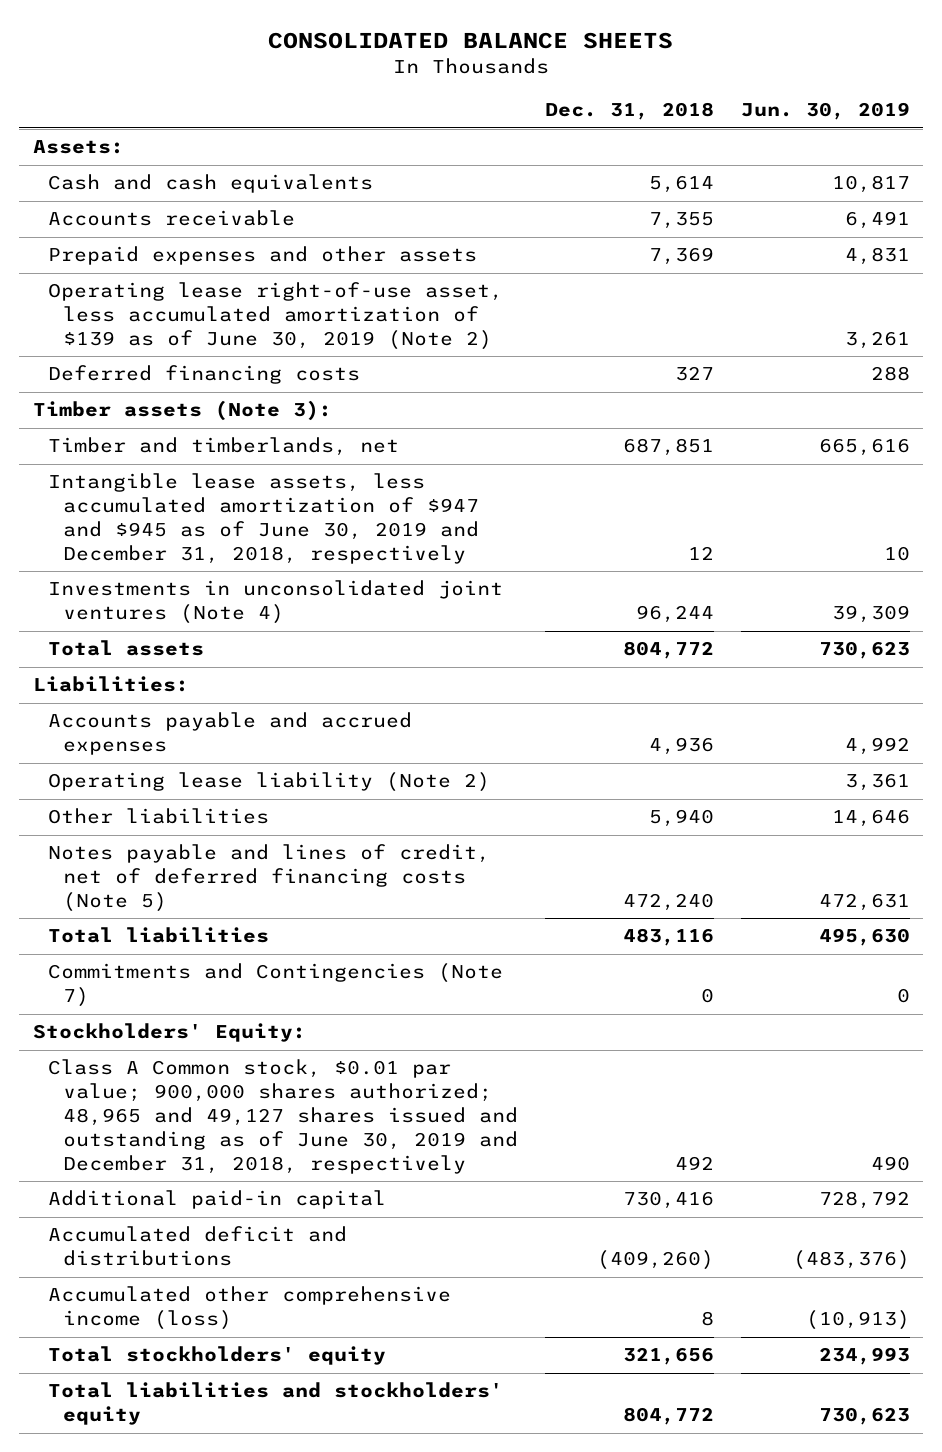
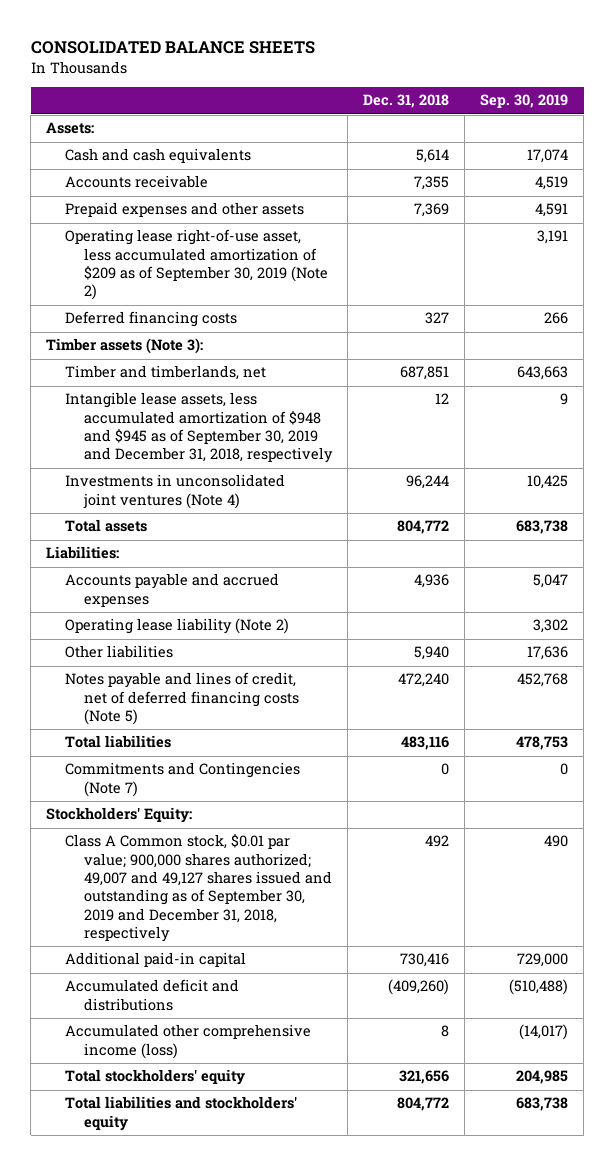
- | Dec. 31, 2018 | Jun. 30, 2019
+ | Dec. 31, 2018 | Sep. 30, 2019
- Operating lease right-of-use asset, less accumulated amortization of $139 as of June 30, 2019 (Note 2) | | 3,261
+ Operating lease right-of-use asset, less accumulated amortization of $209 as of September 30, 2019 (Note 2) | | 3,191
- Intangible lease assets, less accumulated amortization of $947 and $945 as of June 30, 2019 and December 31, 2018, respectively | 12 | 10
+ Intangible lease assets, less accumulated amortization of $948 and $945 as of September 30, 2019 and December 31, 2018, respectively | 12 | 9
- Class A Common stock, $0.01 par value; 900,000 shares authorized; 48,965 and 49,127 shares issued and outstanding as of June 30, 2019 and December 31, 2018, respectively | 492 | 490
+ Class A Common stock, $0.01 par value; 900,000 shares authorized; 49,007 and 49,127 shares issued and outstanding as of September 30, 2019 and December 31, 2018, respectively | 492 | 490

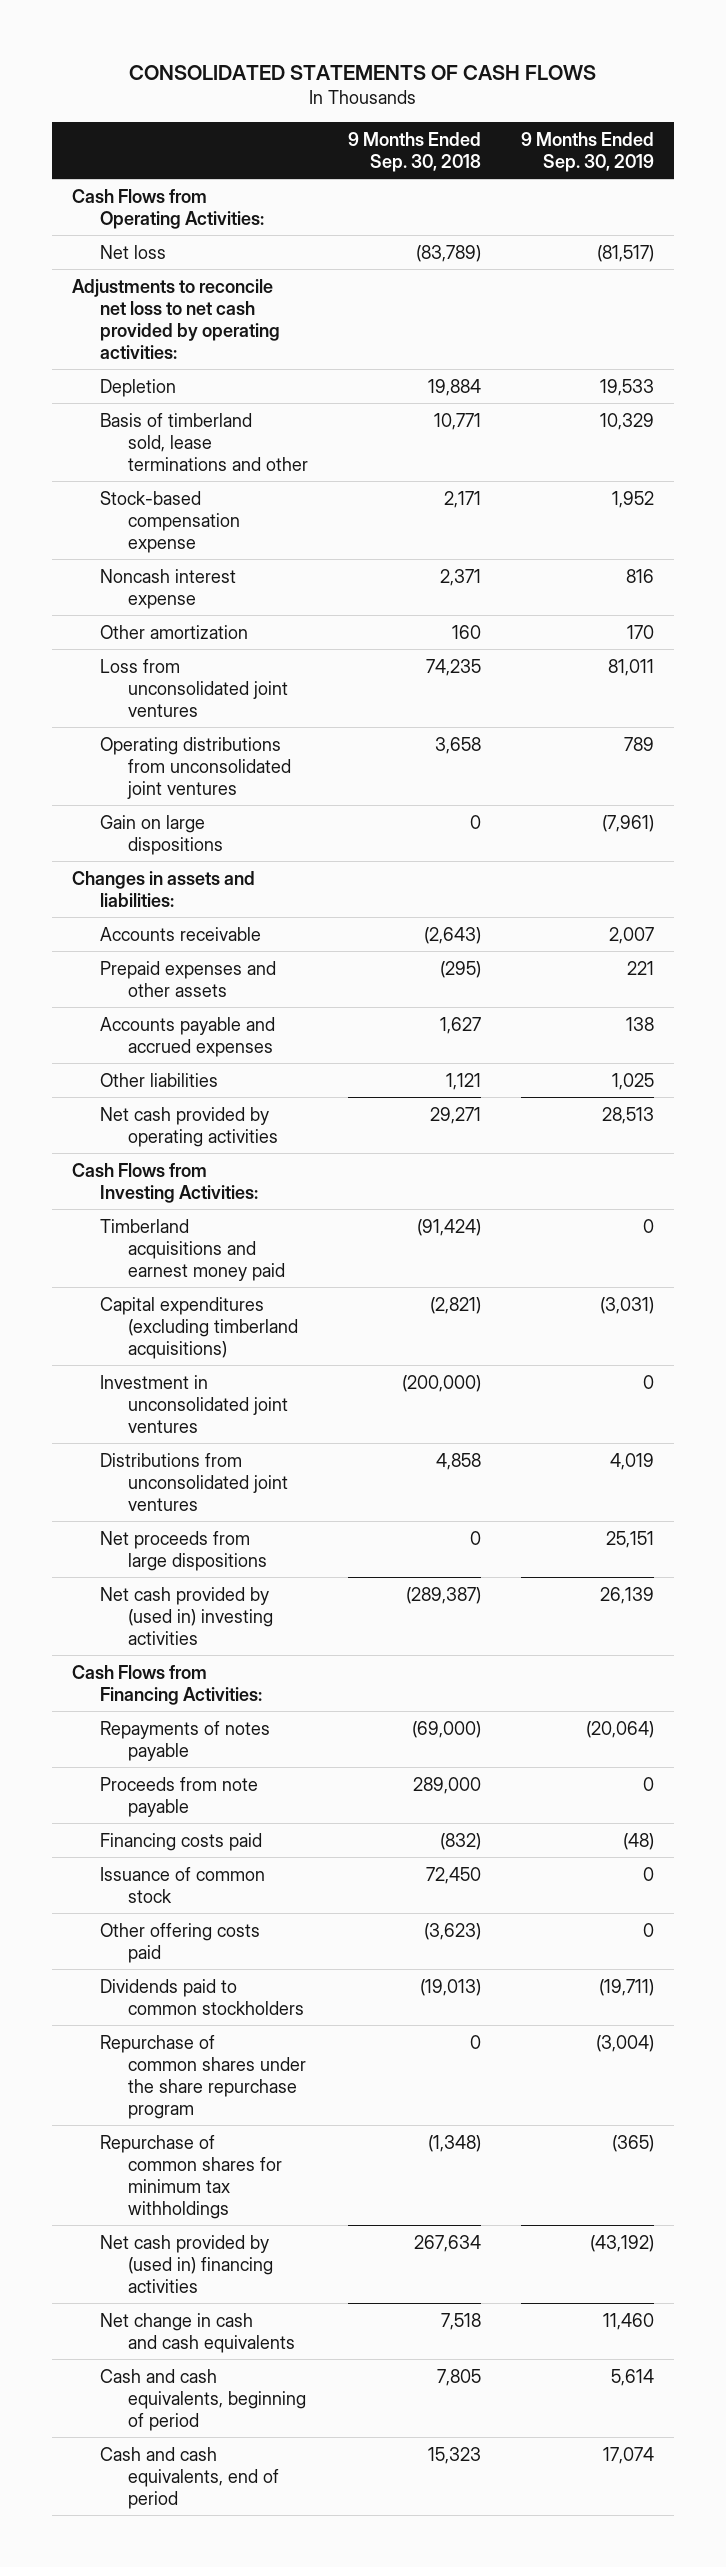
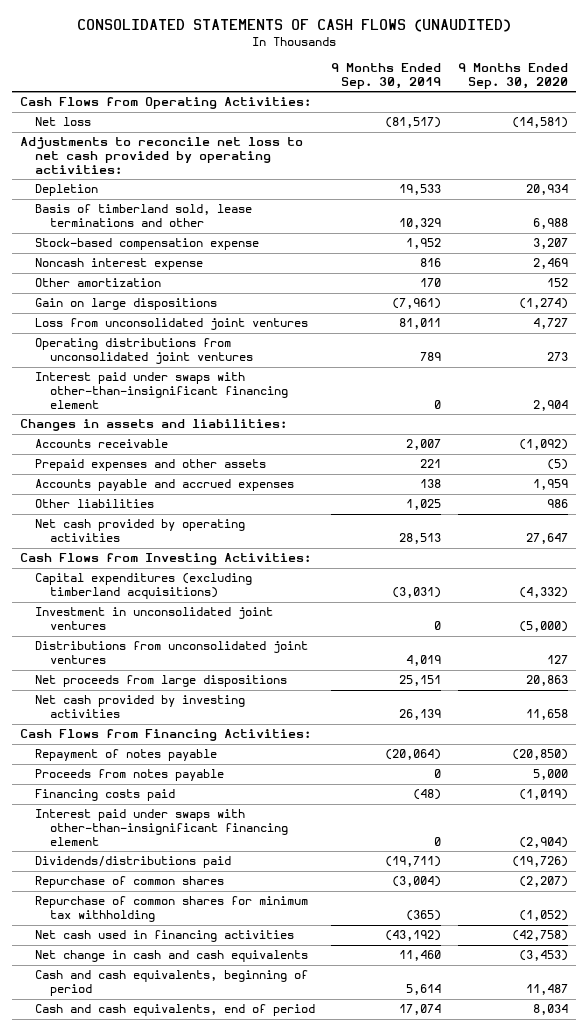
- CONSOLIDATED STATEMENTS OF CASH FLOWS
+ CONSOLIDATED STATEMENTS OF CASH FLOWS (UNAUDITED)
- | 9 Months Ended Sep. 30, 2018 | 9 Months Ended Sep. 30, 2019
+ | 9 Months Ended Sep. 30, 2019 | 9 Months Ended Sep. 30, 2020
moved up: Gain on large dispositions | (7,961) | (1,274)
+ Interest paid under swaps with other-than-insignificant financing element | 0 | 2,904
- Timberland acquisitions and earnest money paid | (91,424) | 0
- Net cash provided by (used in) investing activities | (289,387) | 26,139
+ Net cash provided by investing activities | 26,139 | 11,658
- Repayments of notes payable | (69,000) | (20,064)
- Proceeds from note payable | 289,000 | 0
+ Repayment of notes payable | (20,064) | (20,850)
+ Proceeds from notes payable | 0 | 5,000
- Issuance of common stock | 72,450 | 0
- Other offering costs paid | (3,623) | 0
- Dividends paid to common stockholders | (19,013) | (19,711)
- Repurchase of common shares under the share repurchase program | 0 | (3,004)
- Repurchase of common shares for minimum tax withholdings | (1,348) | (365)
- Net cash provided by (used in) financing activities | 267,634 | (43,192)
+ Interest paid under swaps with other-than-insignificant financing element | 0 | (2,904)
+ Dividends/distributions paid | (19,711) | (19,726)
+ Repurchase of common shares | (3,004) | (2,207)
+ Repurchase of common shares for minimum tax withholding | (365) | (1,052)
+ Net cash used in financing activities | (43,192) | (42,758)

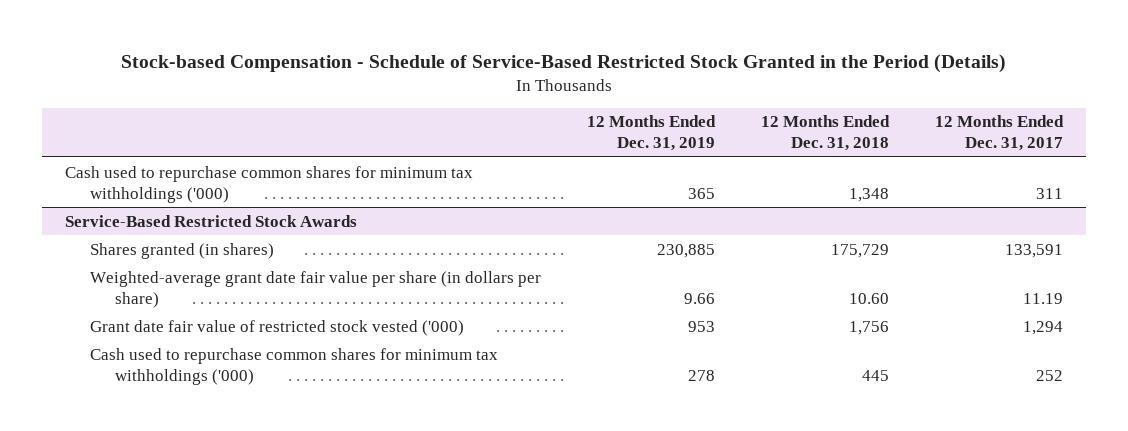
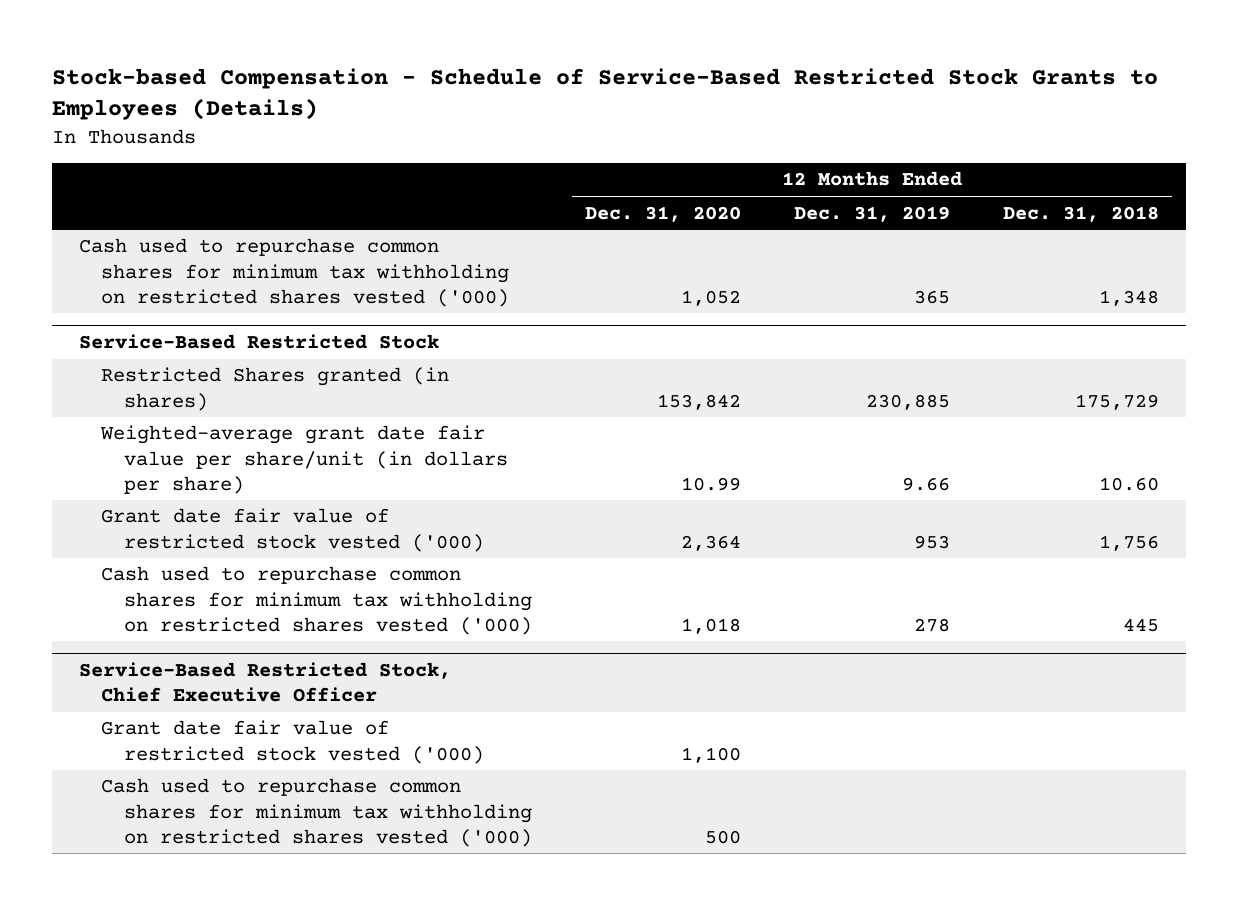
- Stock-based Compensation - Schedule of Service-Based Restricted Stock Granted in the Period (Details)
+ Stock-based Compensation - Schedule of Service-Based Restricted Stock Grants to Employees (Details)
- | 12 Months Ended Dec. 31, 2019 | 12 Months Ended Dec. 31, 2018 | 12 Months Ended Dec. 31, 2017
+ | 12 Months Ended Dec. 31, 2020 | 12 Months Ended Dec. 31, 2019 | 12 Months Ended Dec. 31, 2018
- Cash used to repurchase common shares for minimum tax withholdings ('000) | 365 | 1,348 | 311
- Service-Based Restricted Stock Awards
- Shares granted (in shares) | 230,885 | 175,729 | 133,591
- Weighted-average grant date fair value per share (in dollars per share) | 9.66 | 10.60 | 11.19
+ Cash used to repurchase common shares for minimum tax withholding on restricted shares vested ('000) | 1,052 | 365 | 1,348
+ Service-Based Restricted Stock
+ Restricted Shares granted (in shares) | 153,842 | 230,885 | 175,729
+ Weighted-average grant date fair value per share/unit (in dollars per share) | 10.99 | 9.66 | 10.60
- Cash used to repurchase common shares for minimum tax withholdings ('000) | 278 | 445 | 252
+ Cash used to repurchase common shares for minimum tax withholding on restricted shares vested ('000) | 1,018 | 278 | 445
+ Service-Based Restricted Stock, Chief Executive Officer
+ Grant date fair value of restricted stock vested ('000) | 1,100 | |
+ Cash used to repurchase common shares for minimum tax withholding on restricted shares vested ('000) | 500 | |

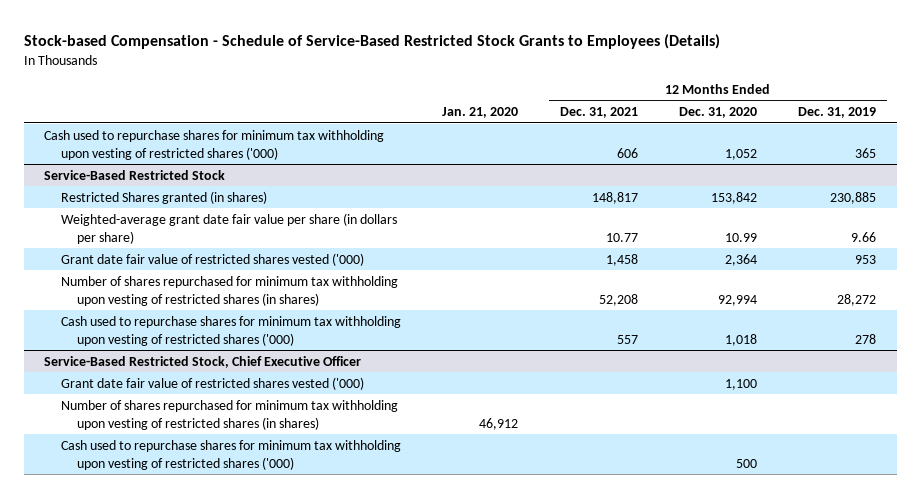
- | 12 Months Ended Dec. 31, 2020 | 12 Months Ended Dec. 31, 2019 | 12 Months Ended Dec. 31, 2018
+ | Jan. 21, 2020 | 12 Months Ended Dec. 31, 2021 | 12 Months Ended Dec. 31, 2020 | 12 Months Ended Dec. 31, 2019
- Cash used to repurchase common shares for minimum tax withholding on restricted shares vested ('000) | 1,052 | 365 | 1,348
+ Cash used to repurchase shares for minimum tax withholding upon vesting of restricted shares ('000) | | 606 | 1,052 | 365
@ Service-Based Restricted Stock
- Weighted-average grant date fair value per share/unit (in dollars per share) | 10.99 | 9.66 | 10.60
- Grant date fair value of restricted stock vested ('000) | 2,364 | 953 | 1,756
- Cash used to repurchase common shares for minimum tax withholding on restricted shares vested ('000) | 1,018 | 278 | 445
+ Weighted-average grant date fair value per share (in dollars per share) | | 10.77 | 10.99 | 9.66
+ Grant date fair value of restricted shares vested ('000) | | 1,458 | 2,364 | 953
+ Number of shares repurchased for minimum tax withholding upon vesting of restricted shares (in shares) | | 52,208 | 92,994 | 28,272
+ Cash used to repurchase shares for minimum tax withholding upon vesting of restricted shares ('000) | | 557 | 1,018 | 278
@ Service-Based Restricted Stock, Chief Executive Officer
- Grant date fair value of restricted stock vested ('000) | 1,100 | |
- Cash used to repurchase common shares for minimum tax withholding on restricted shares vested ('000) | 500 | |
+ Grant date fair value of restricted shares vested ('000) | | | 1,100 |
+ Number of shares repurchased for minimum tax withholding upon vesting of restricted shares (in shares) | 46,912 | | |
+ Cash used to repurchase shares for minimum tax withholding upon vesting of restricted shares ('000) | | | 500 |

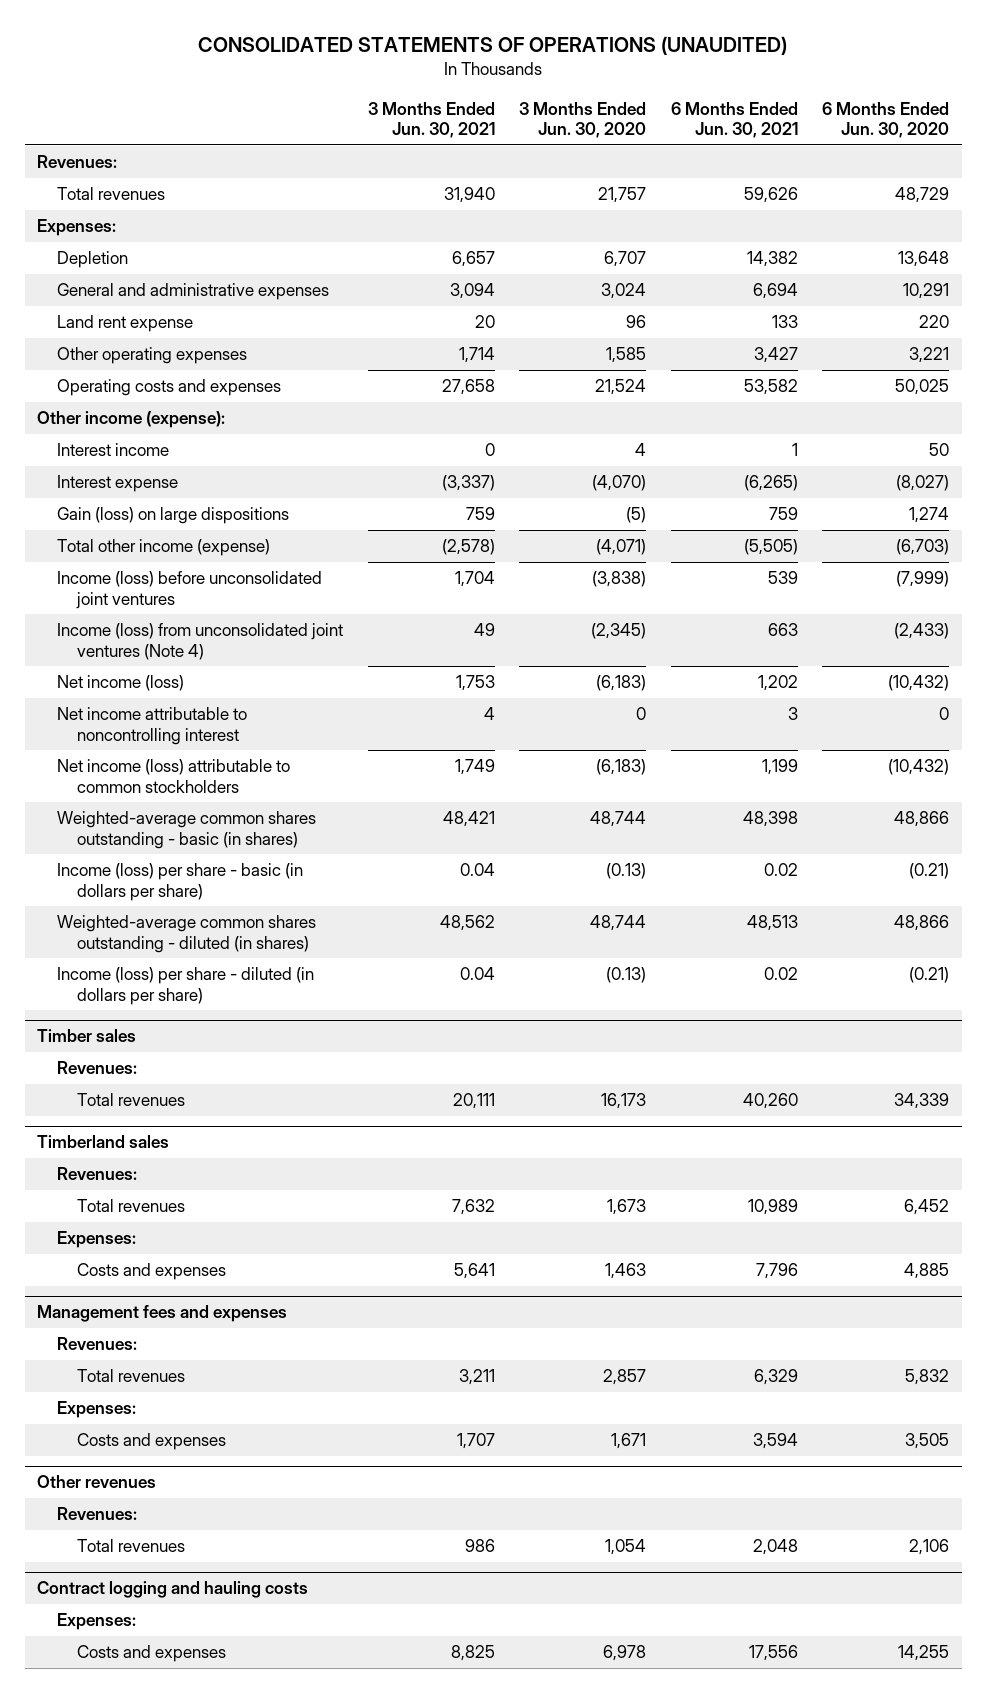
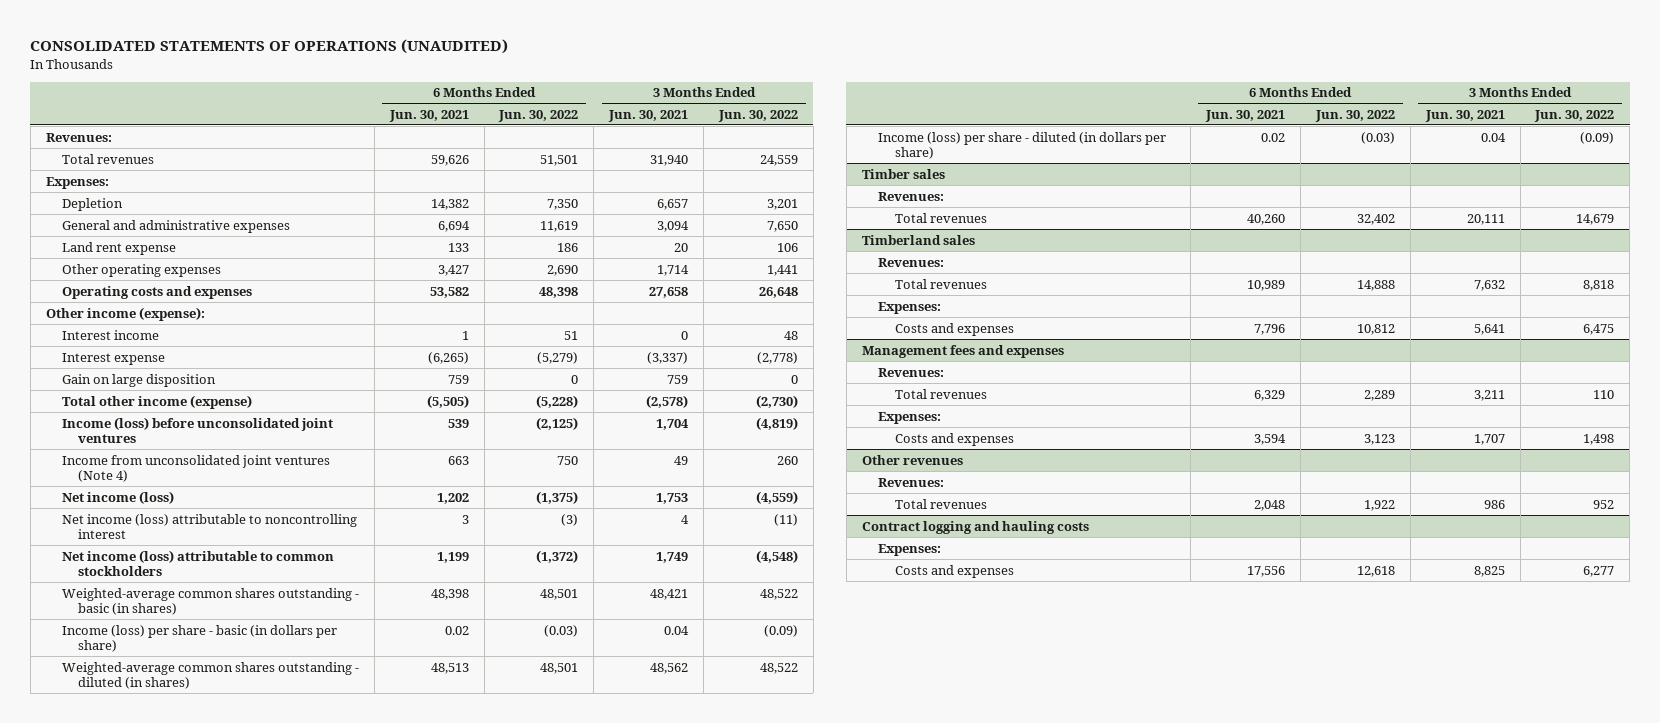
- | 3 Months Ended Jun. 30, 2021 | 3 Months Ended Jun. 30, 2020 | 6 Months Ended Jun. 30, 2021 | 6 Months Ended Jun. 30, 2020
+ | 6 Months Ended Jun. 30, 2021 | 6 Months Ended Jun. 30, 2022 | 3 Months Ended Jun. 30, 2021 | 3 Months Ended Jun. 30, 2022
- Gain (loss) on large dispositions | 759 | (5) | 759 | 1,274
+ Gain on large disposition | 759 | 0 | 759 | 0
- Income (loss) from unconsolidated joint ventures (Note 4) | 49 | (2,345) | 663 | (2,433)
+ Income from unconsolidated joint ventures (Note 4) | 663 | 750 | 49 | 260
- Net income attributable to noncontrolling interest | 4 | 0 | 3 | 0
+ Net income (loss) attributable to noncontrolling interest | 3 | (3) | 4 | (11)

